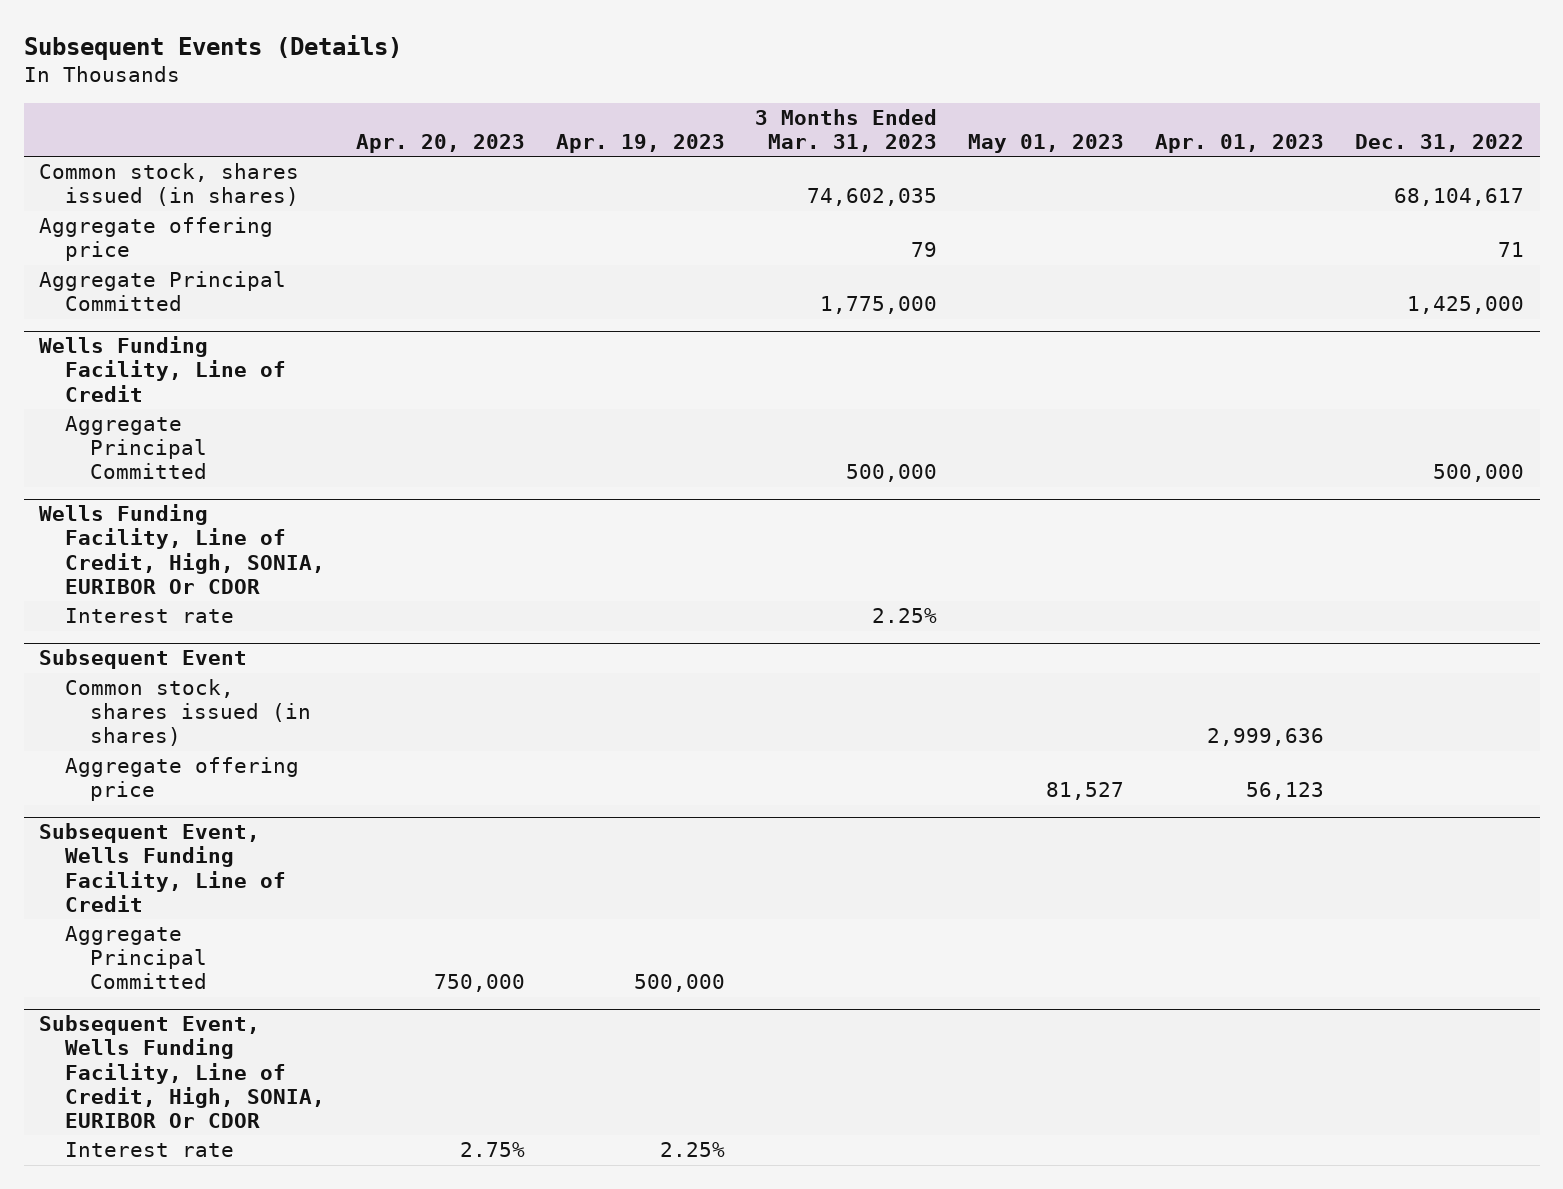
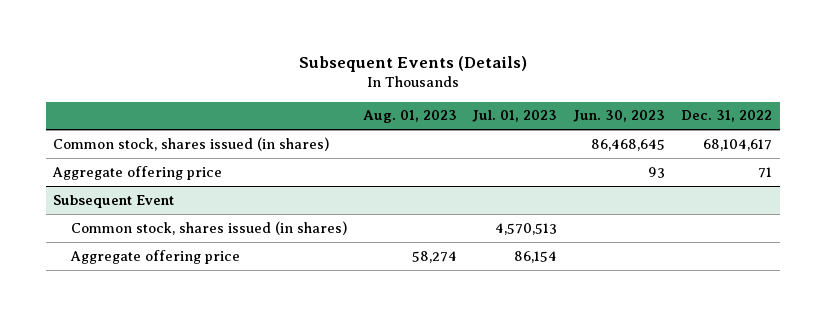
- | Apr. 20, 2023 | Apr. 19, 2023 | 3 Months Ended Mar. 31, 2023 | May 01, 2023 | Apr. 01, 2023 | Dec. 31, 2022
+ | Aug. 01, 2023 | Jul. 01, 2023 | Jun. 30, 2023 | Dec. 31, 2022
- Aggregate Principal Committed | | | 1,775,000 | | | 1,425,000
- Wells Funding Facility, Line of Credit
- Aggregate Principal Committed | | | 500,000 | | | 500,000
- Wells Funding Facility, Line of Credit, High, SONIA, EURIBOR Or CDOR
- Interest rate | | | 2.25% | | |
- Subsequent Event, Wells Funding Facility, Line of Credit
- Aggregate Principal Committed | 750,000 | 500,000 | | | |
- Subsequent Event, Wells Funding Facility, Line of Credit, High, SONIA, EURIBOR Or CDOR
- Interest rate | 2.75% | 2.25% | | | |

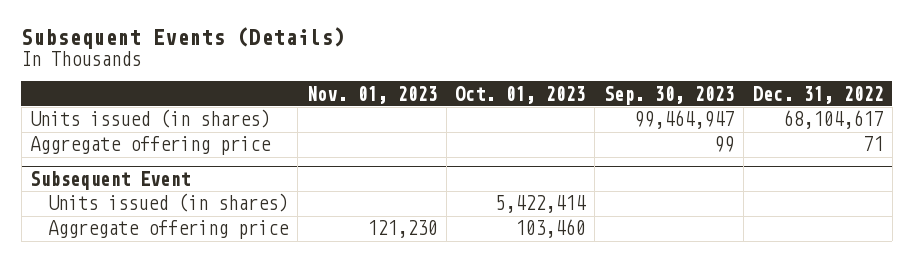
- | Aug. 01, 2023 | Jul. 01, 2023 | Jun. 30, 2023 | Dec. 31, 2022
+ | Nov. 01, 2023 | Oct. 01, 2023 | Sep. 30, 2023 | Dec. 31, 2022
- Common stock, shares issued (in shares) | | | 86,468,645 | 68,104,617
+ Units issued (in shares) | | | 99,464,947 | 68,104,617
@ Subsequent Event
- Common stock, shares issued (in shares) | | 4,570,513 | |
+ Units issued (in shares) | | 5,422,414 | |

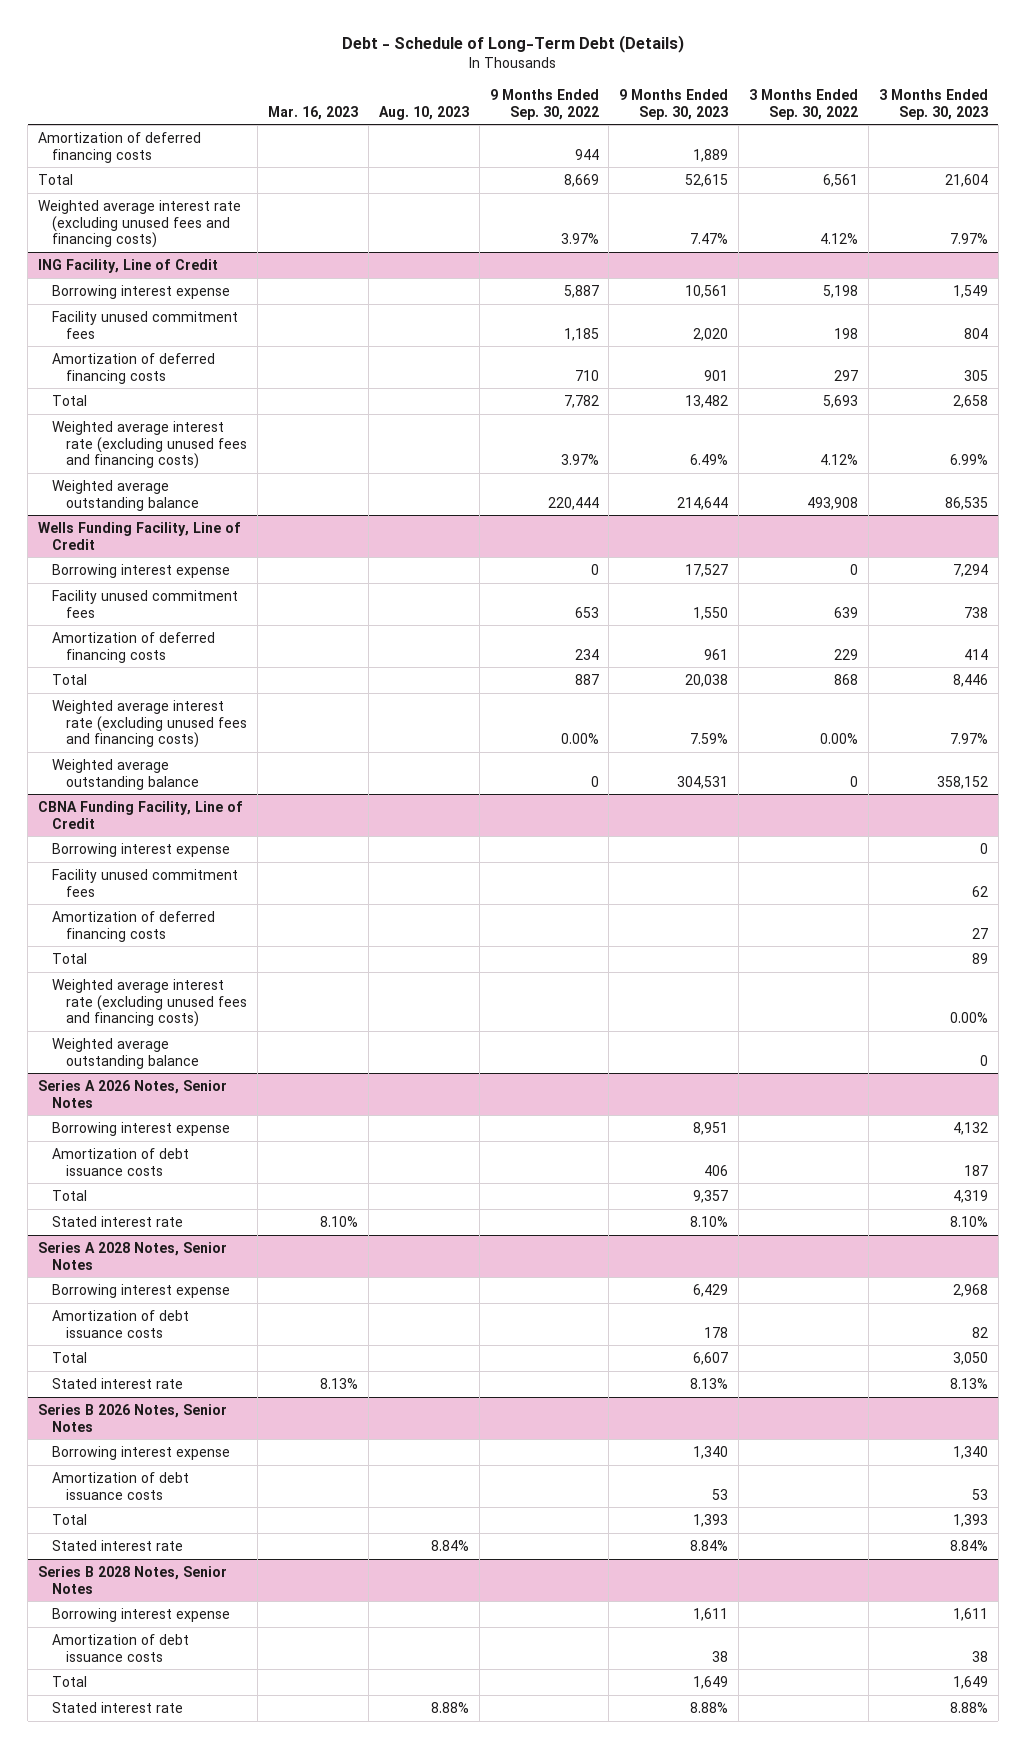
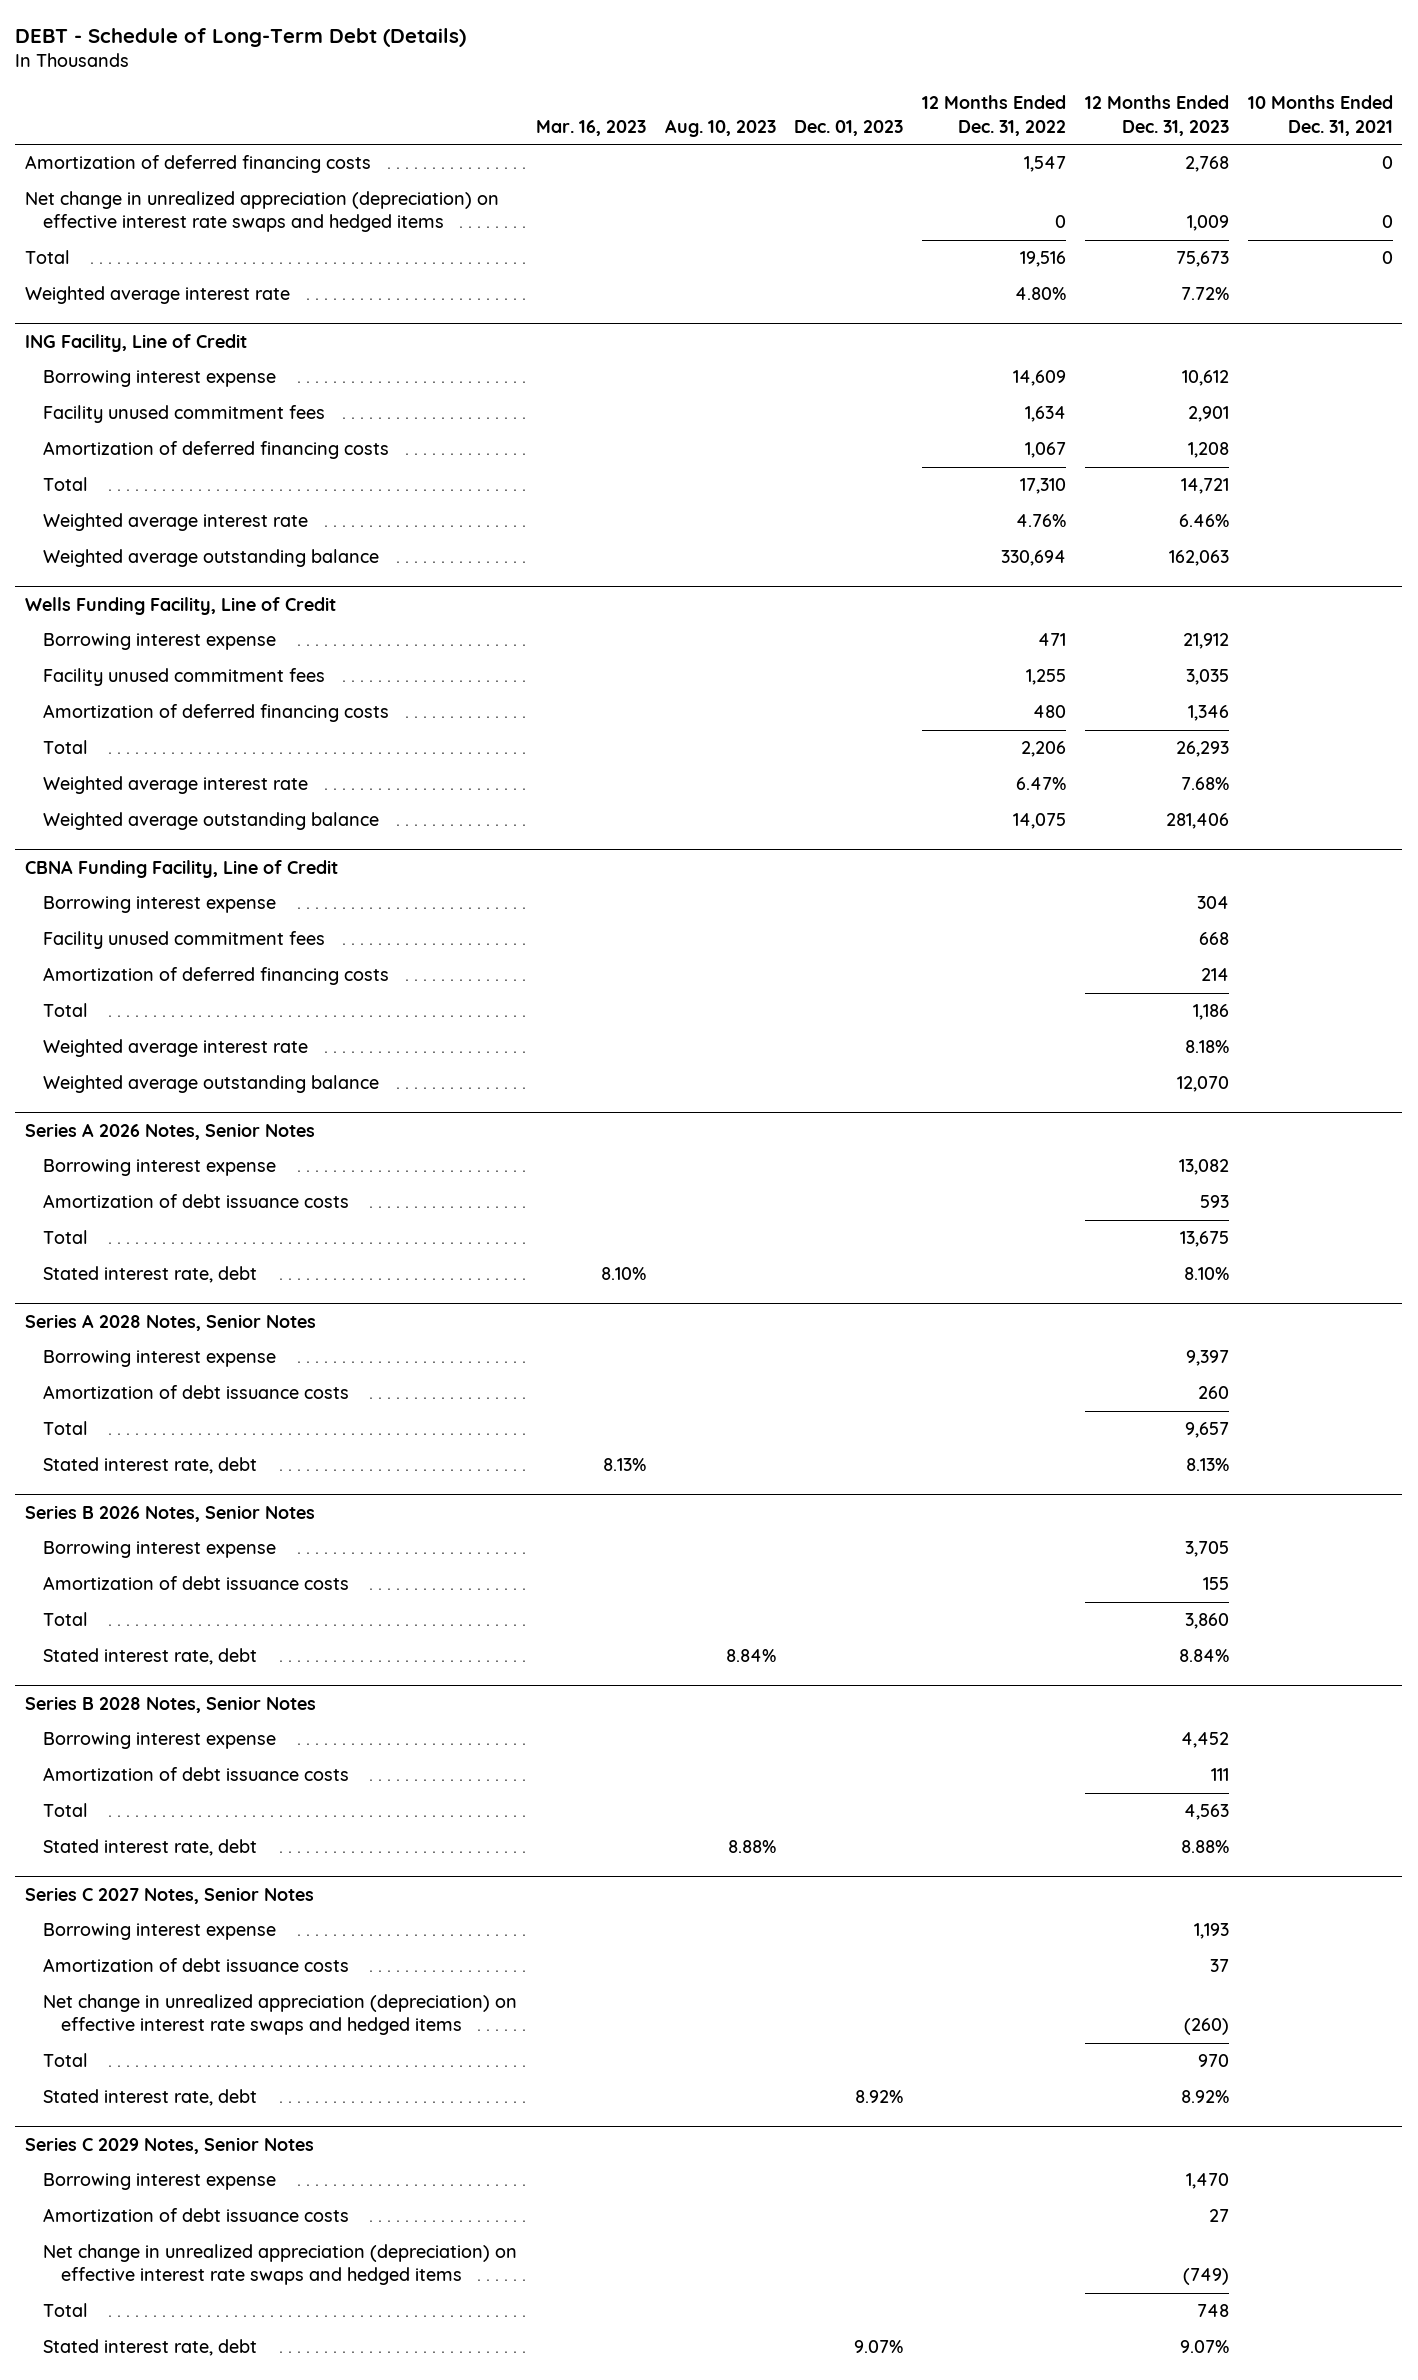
- Debt - Schedule of Long-Term Debt (Details)
+ DEBT - Schedule of Long-Term Debt (Details)
- | Mar. 16, 2023 | Aug. 10, 2023 | 9 Months Ended Sep. 30, 2022 | 9 Months Ended Sep. 30, 2023 | 3 Months Ended Sep. 30, 2022 | 3 Months Ended Sep. 30, 2023
+ | Mar. 16, 2023 | Aug. 10, 2023 | Dec. 01, 2023 | 12 Months Ended Dec. 31, 2022 | 12 Months Ended Dec. 31, 2023 | 10 Months Ended Dec. 31, 2021
+ Net change in unrealized appreciation (depreciation) on effective interest rate swaps and hedged items | | | | 0 | 1,009 | 0
- Weighted average interest rate (excluding unused fees and financing costs) | | | 3.97% | 7.47% | 4.12% | 7.97%
+ Weighted average interest rate | | | | 4.80% | 7.72% |
@ ING Facility, Line of Credit
- Weighted average interest rate (excluding unused fees and financing costs) | | | 3.97% | 6.49% | 4.12% | 6.99%
+ Weighted average interest rate | | | | 4.76% | 6.46% |
@ Wells Funding Facility, Line of Credit
- Weighted average interest rate (excluding unused fees and financing costs) | | | 0.00% | 7.59% | 0.00% | 7.97%
+ Weighted average interest rate | | | | 6.47% | 7.68% |
@ CBNA Funding Facility, Line of Credit
- Weighted average interest rate (excluding unused fees and financing costs) | | | | | | 0.00%
+ Weighted average interest rate | | | | | 8.18% |
@ Series A 2026 Notes, Senior Notes
- Stated interest rate | 8.10% | | | 8.10% | | 8.10%
+ Stated interest rate, debt | 8.10% | | | | 8.10% |
@ Series A 2028 Notes, Senior Notes
- Stated interest rate | 8.13% | | | 8.13% | | 8.13%
+ Stated interest rate, debt | 8.13% | | | | 8.13% |
@ Series B 2026 Notes, Senior Notes
- Stated interest rate | | 8.84% | | 8.84% | | 8.84%
+ Stated interest rate, debt | | 8.84% | | | 8.84% |
@ Series B 2028 Notes, Senior Notes
- Stated interest rate | | 8.88% | | 8.88% | | 8.88%
+ Stated interest rate, debt | | 8.88% | | | 8.88% |
+ Series C 2027 Notes, Senior Notes
+ Borrowing interest expense | | | | | 1,193 |
+ Amortization of debt issuance costs | | | | | 37 |
+ Net change in unrealized appreciation (depreciation) on effective interest rate swaps and hedged items | | | | | (260) |
+ Total | | | | | 970 |
+ Stated interest rate, debt | | | 8.92% | | 8.92% |
+ Series C 2029 Notes, Senior Notes
+ Borrowing interest expense | | | | | 1,470 |
+ Amortization of debt issuance costs | | | | | 27 |
+ Net change in unrealized appreciation (depreciation) on effective interest rate swaps and hedged items | | | | | (749) |
+ Total | | | | | 748 |
+ Stated interest rate, debt | | | 9.07% | | 9.07% |

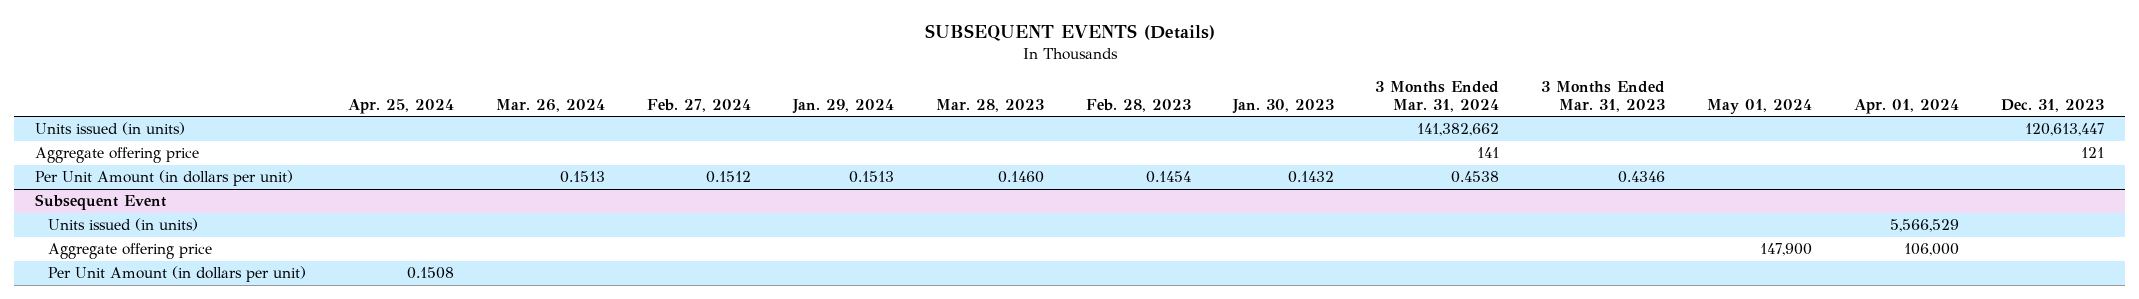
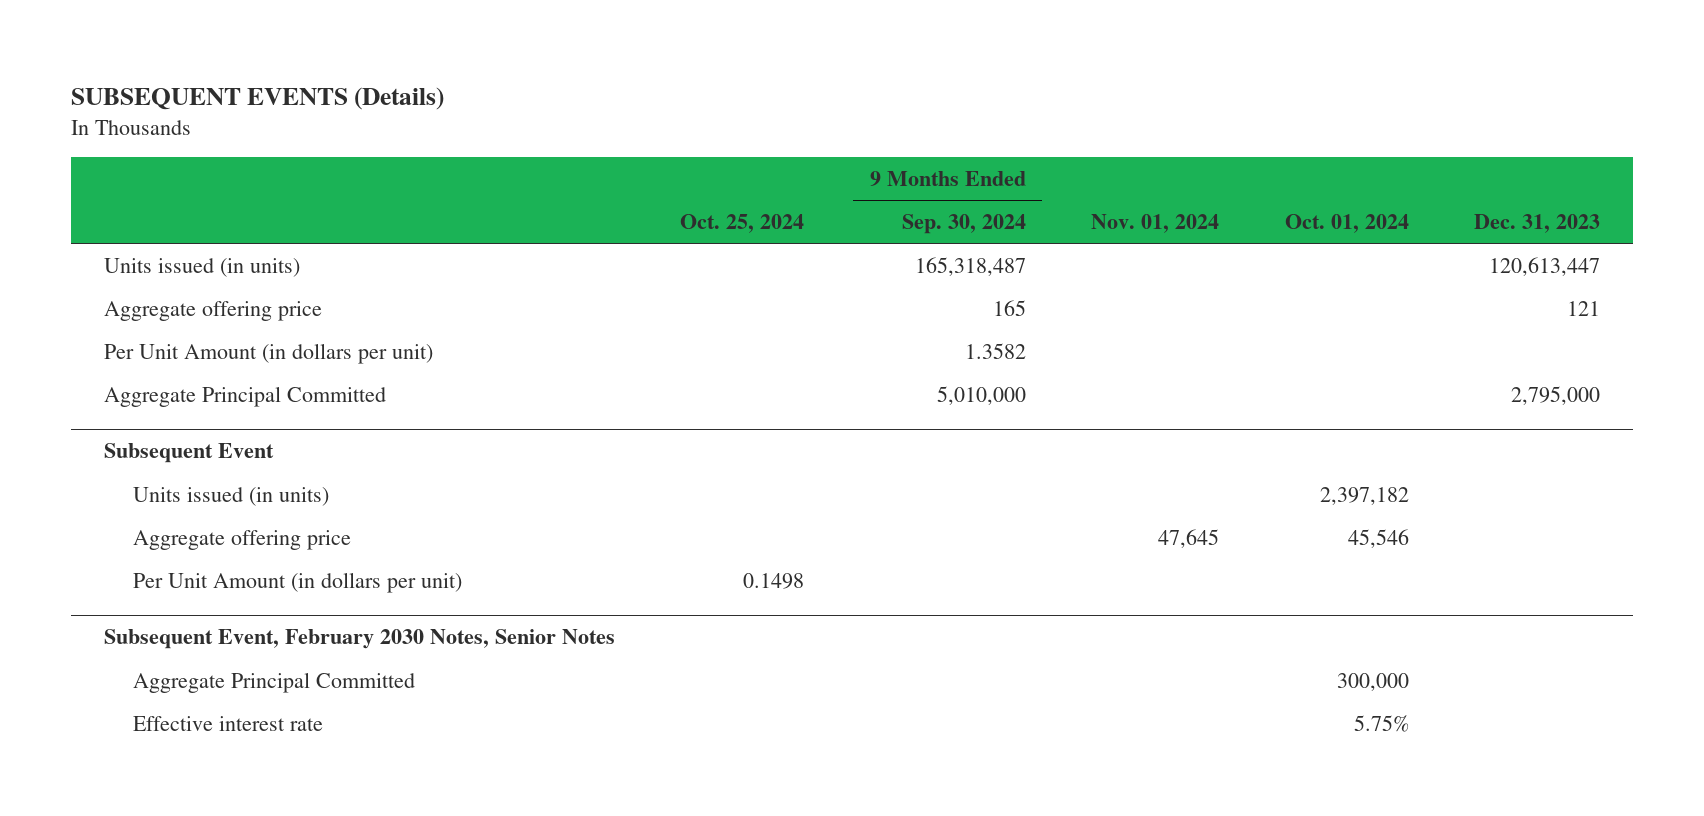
- | Apr. 25, 2024 | Mar. 26, 2024 | Feb. 27, 2024 | Jan. 29, 2024 | Mar. 28, 2023 | Feb. 28, 2023 | Jan. 30, 2023 | 3 Months Ended Mar. 31, 2024 | 3 Months Ended Mar. 31, 2023 | May 01, 2024 | Apr. 01, 2024 | Dec. 31, 2023
+ | Oct. 25, 2024 | 9 Months Ended Sep. 30, 2024 | Nov. 01, 2024 | Oct. 01, 2024 | Dec. 31, 2023
+ Aggregate Principal Committed | | 5,010,000 | | | 2,795,000
+ Subsequent Event, February 2030 Notes, Senior Notes
+ Aggregate Principal Committed | | | | 300,000 |
+ Effective interest rate | | | | 5.75% |

